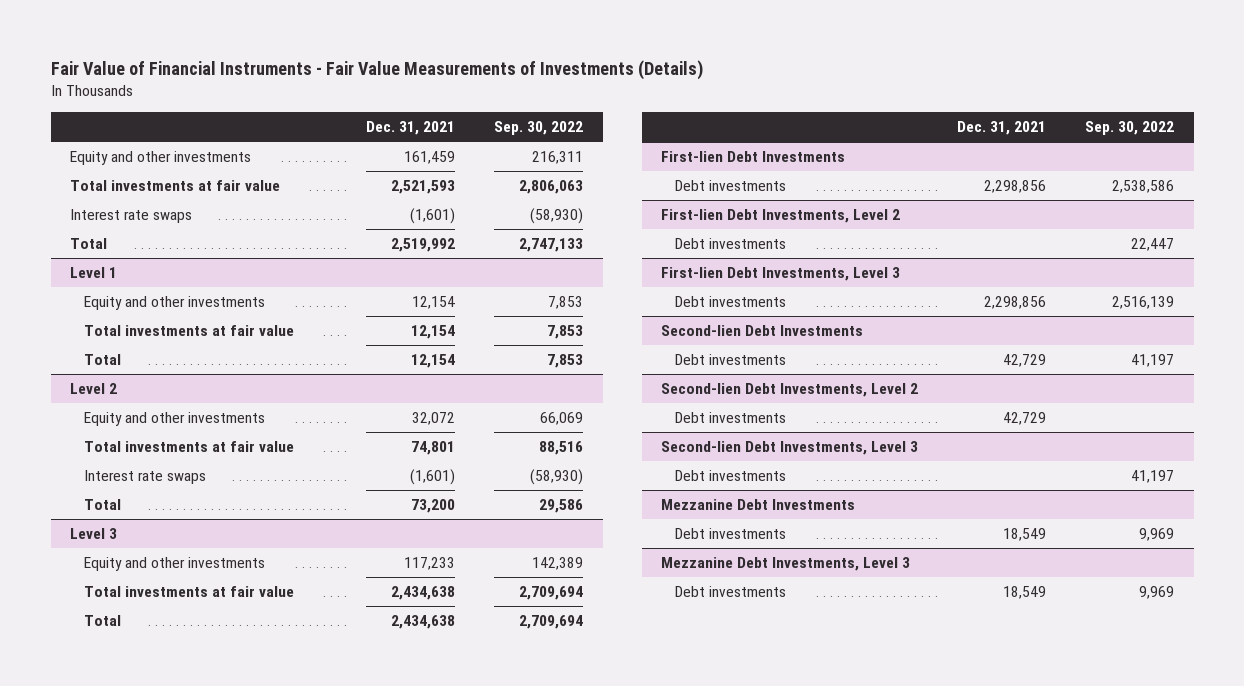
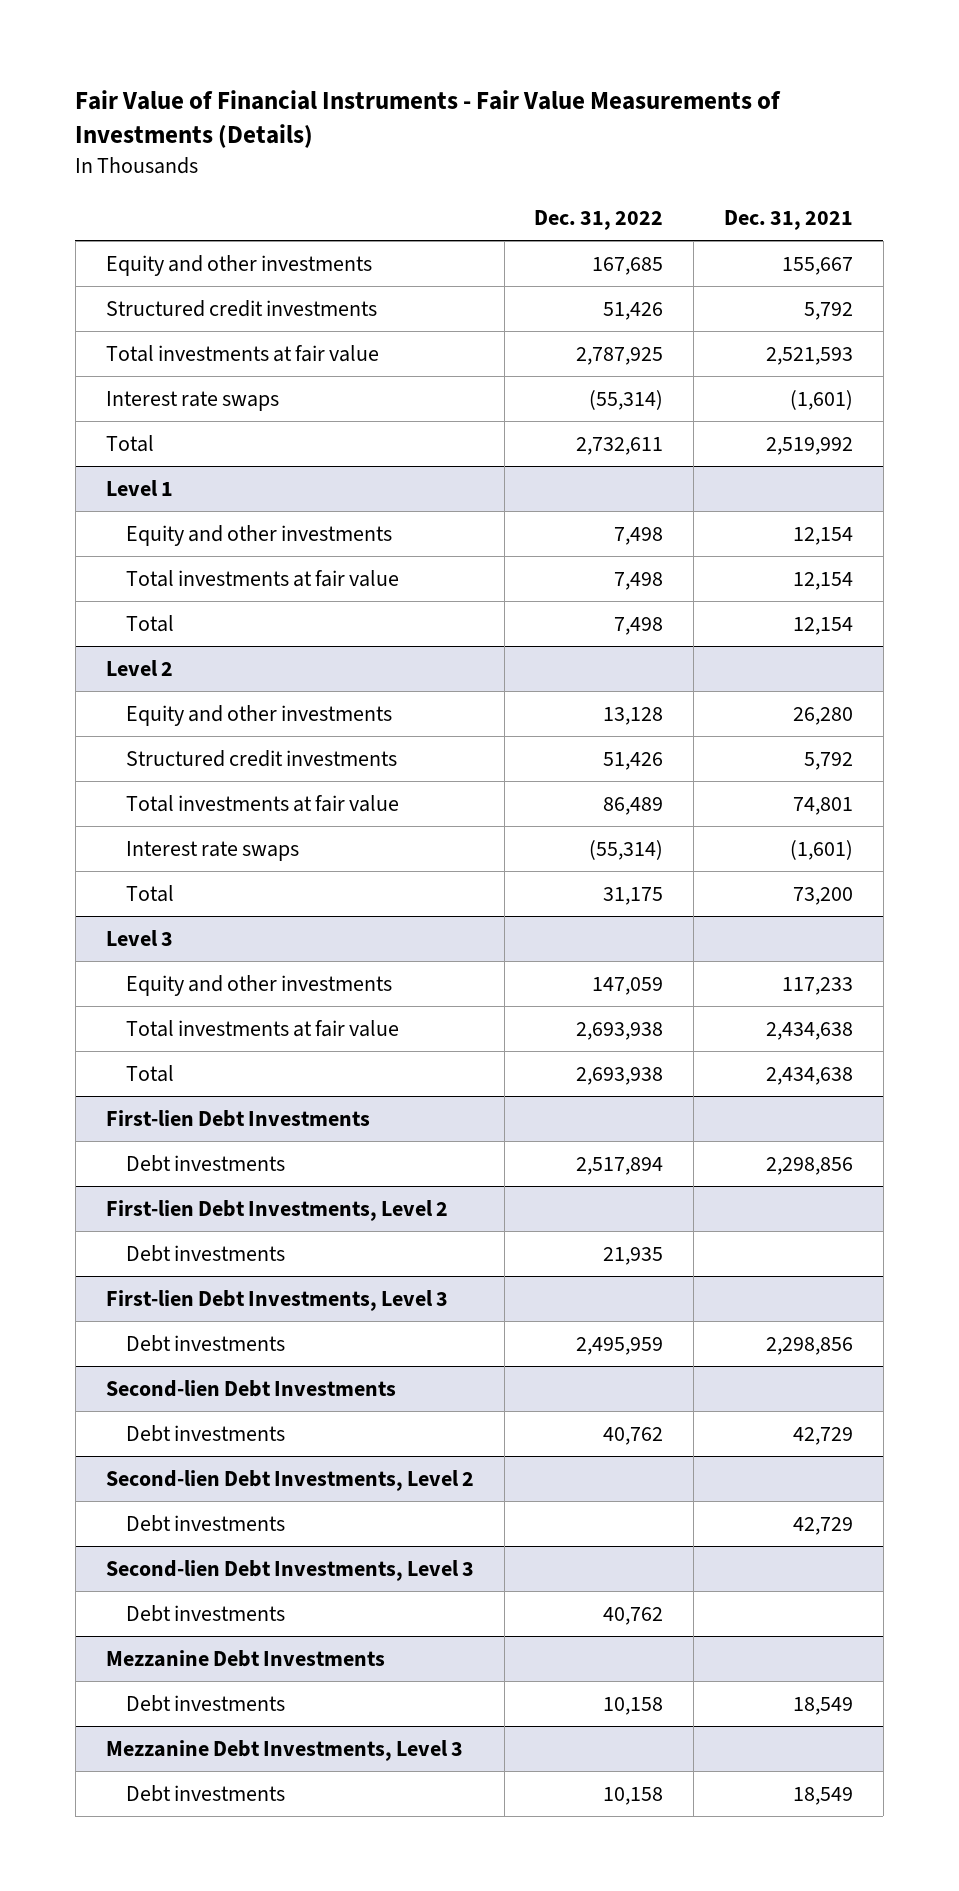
- | Dec. 31, 2021 | Sep. 30, 2022
+ | Dec. 31, 2022 | Dec. 31, 2021
- Equity and other investments | 161,459 | 216,311
+ Equity and other investments | 167,685 | 155,667
+ Structured credit investments | 51,426 | 5,792
@ Level 2
- Equity and other investments | 32,072 | 66,069
+ Equity and other investments | 13,128 | 26,280
+ Structured credit investments | 51,426 | 5,792

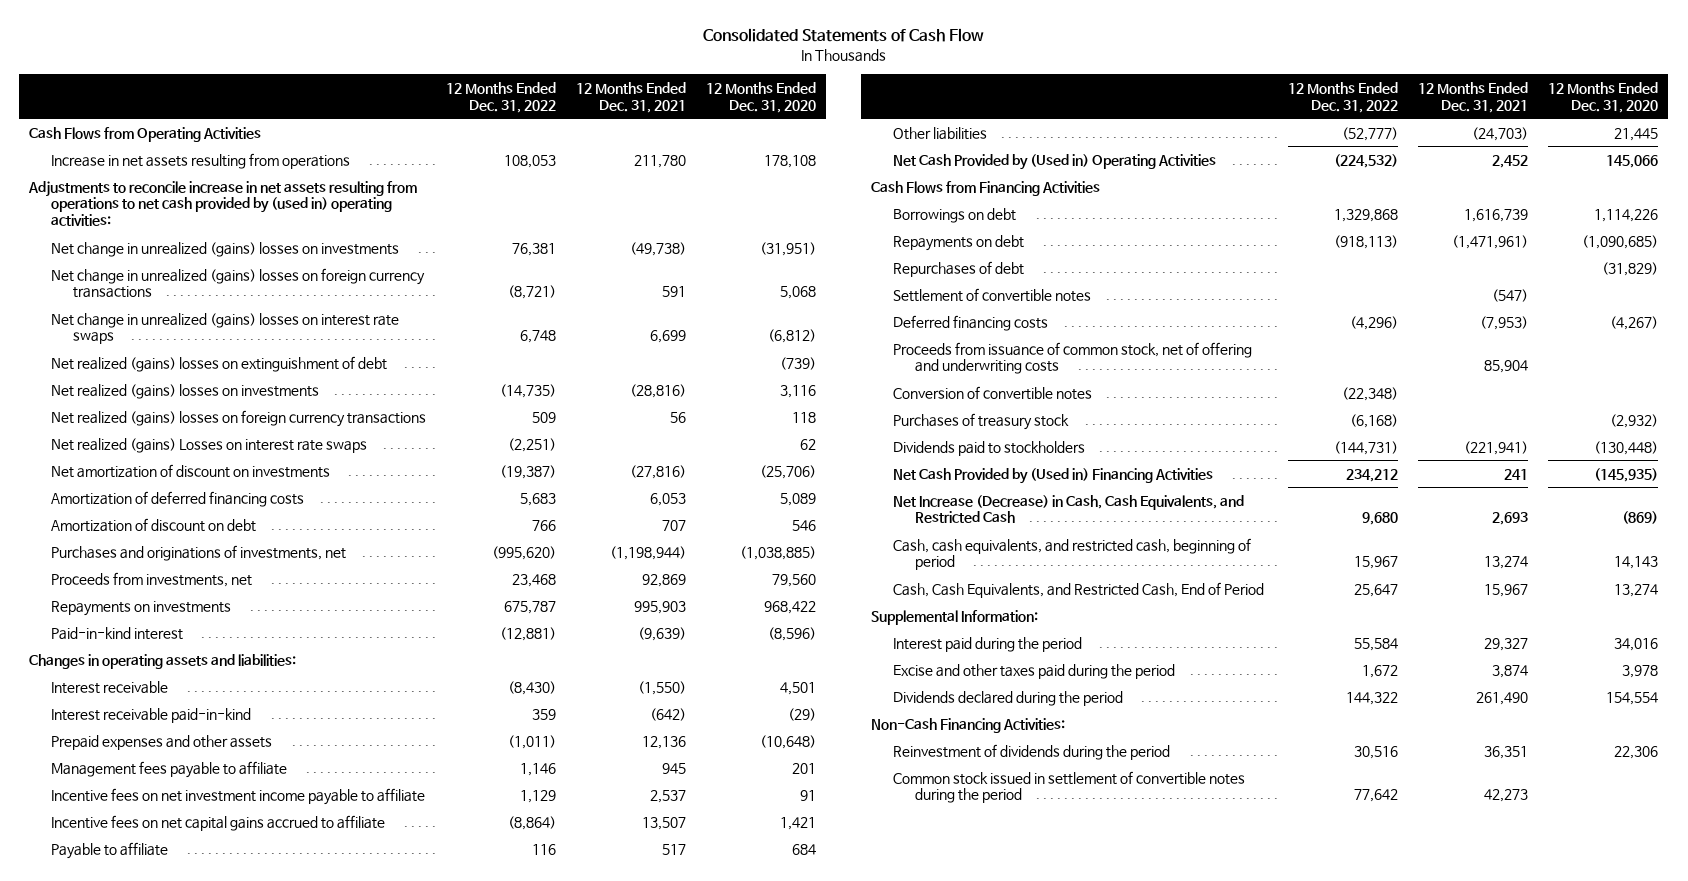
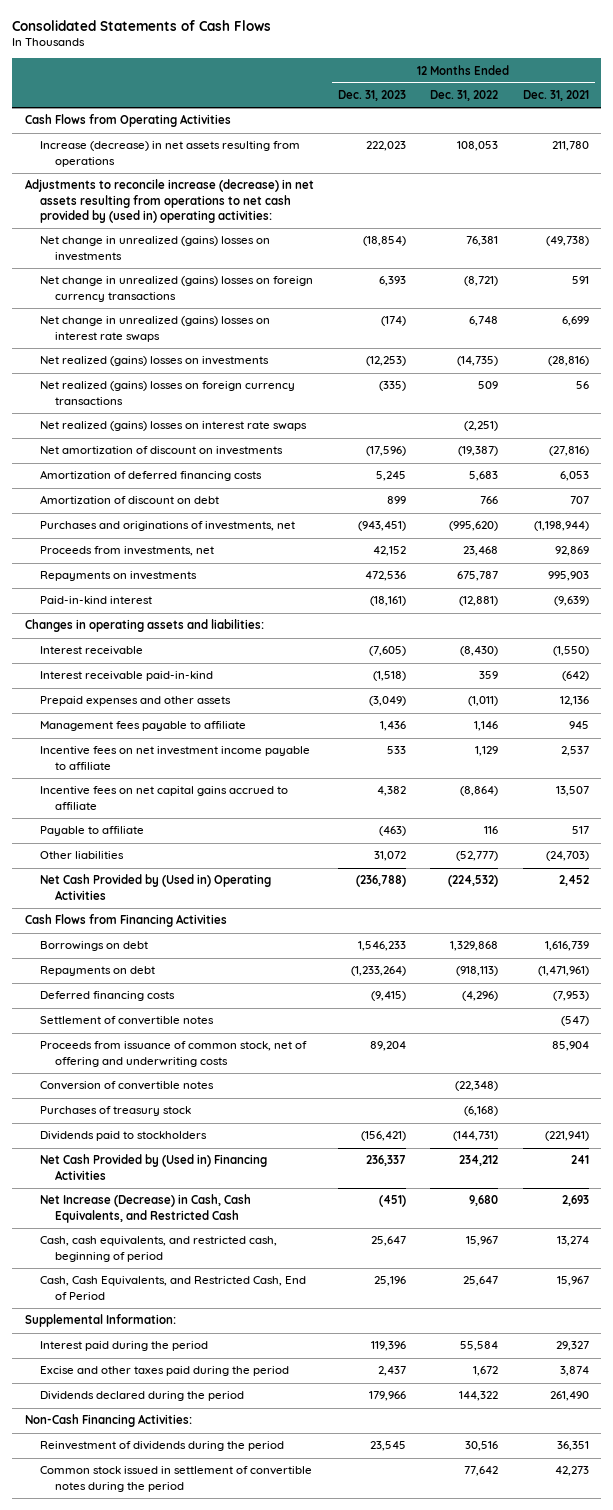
- Consolidated Statements of Cash Flow
+ Consolidated Statements of Cash Flows
- | 12 Months Ended Dec. 31, 2022 | 12 Months Ended Dec. 31, 2021 | 12 Months Ended Dec. 31, 2020
+ | 12 Months Ended Dec. 31, 2023 | 12 Months Ended Dec. 31, 2022 | 12 Months Ended Dec. 31, 2021
- Increase in net assets resulting from operations | 108,053 | 211,780 | 178,108
- Adjustments to reconcile increase in net assets resulting from operations to net cash provided by (used in) operating activities:
+ Increase (decrease) in net assets resulting from operations | 222,023 | 108,053 | 211,780
+ Adjustments to reconcile increase (decrease) in net assets resulting from operations to net cash provided by (used in) operating activities:
- Net realized (gains) losses on extinguishment of debt | | | (739)
- Net realized (gains) Losses on interest rate swaps | (2,251) | | 62
+ Net realized (gains) losses on interest rate swaps | | (2,251) |
- Repurchases of debt | | | (31,829)
moved down: Settlement of convertible notes | | | (547)

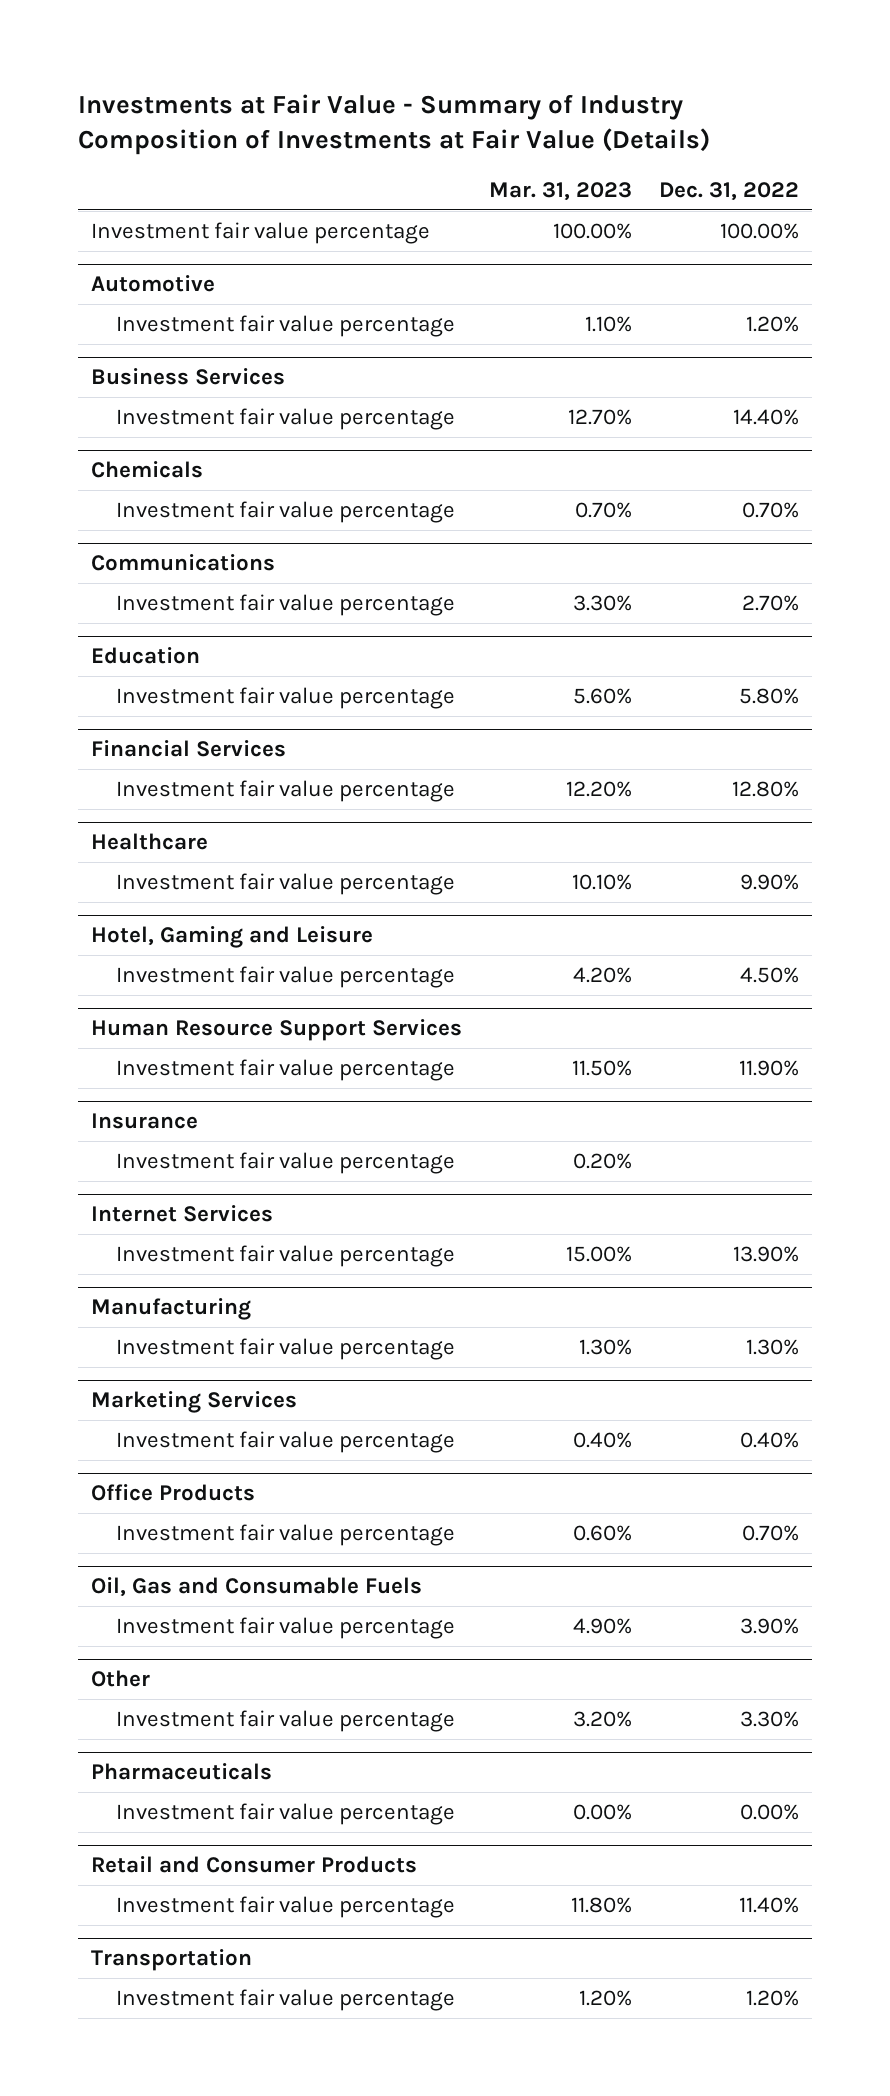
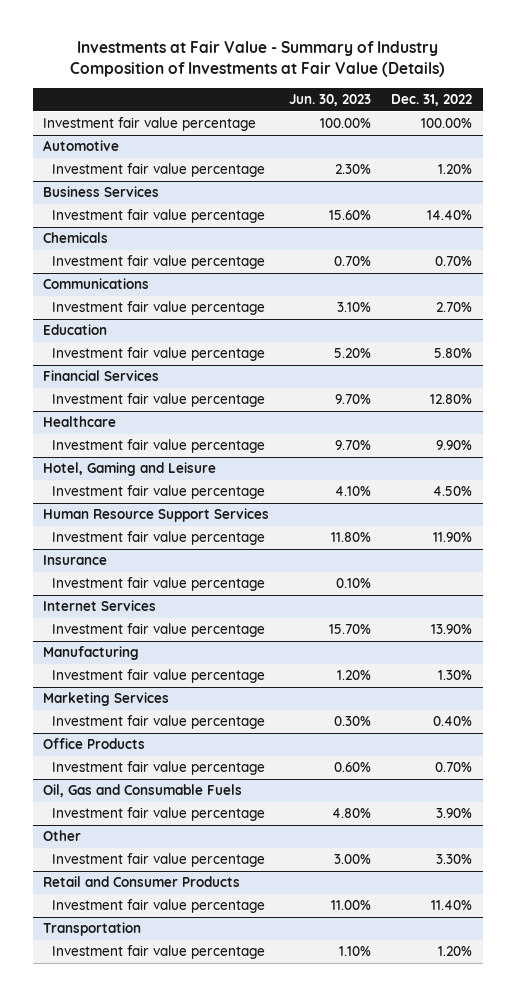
- | Mar. 31, 2023 | Dec. 31, 2022
+ | Jun. 30, 2023 | Dec. 31, 2022
- Pharmaceuticals
- Investment fair value percentage | 0.00% | 0.00%

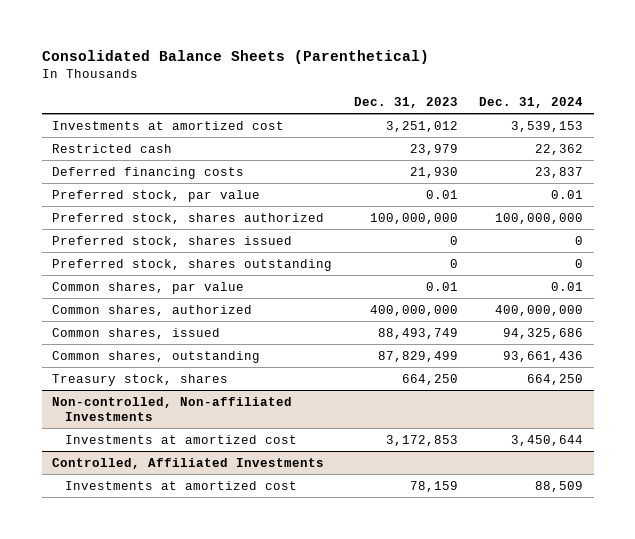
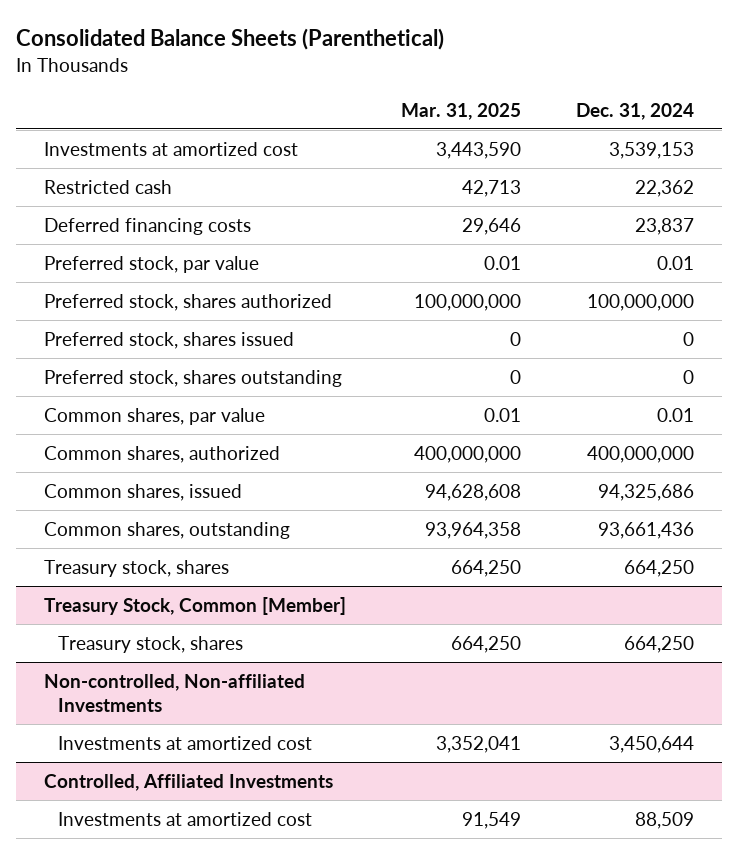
- | Dec. 31, 2023 | Dec. 31, 2024
+ | Mar. 31, 2025 | Dec. 31, 2024
+ Treasury Stock, Common [Member]
+ Treasury stock, shares | 664,250 | 664,250

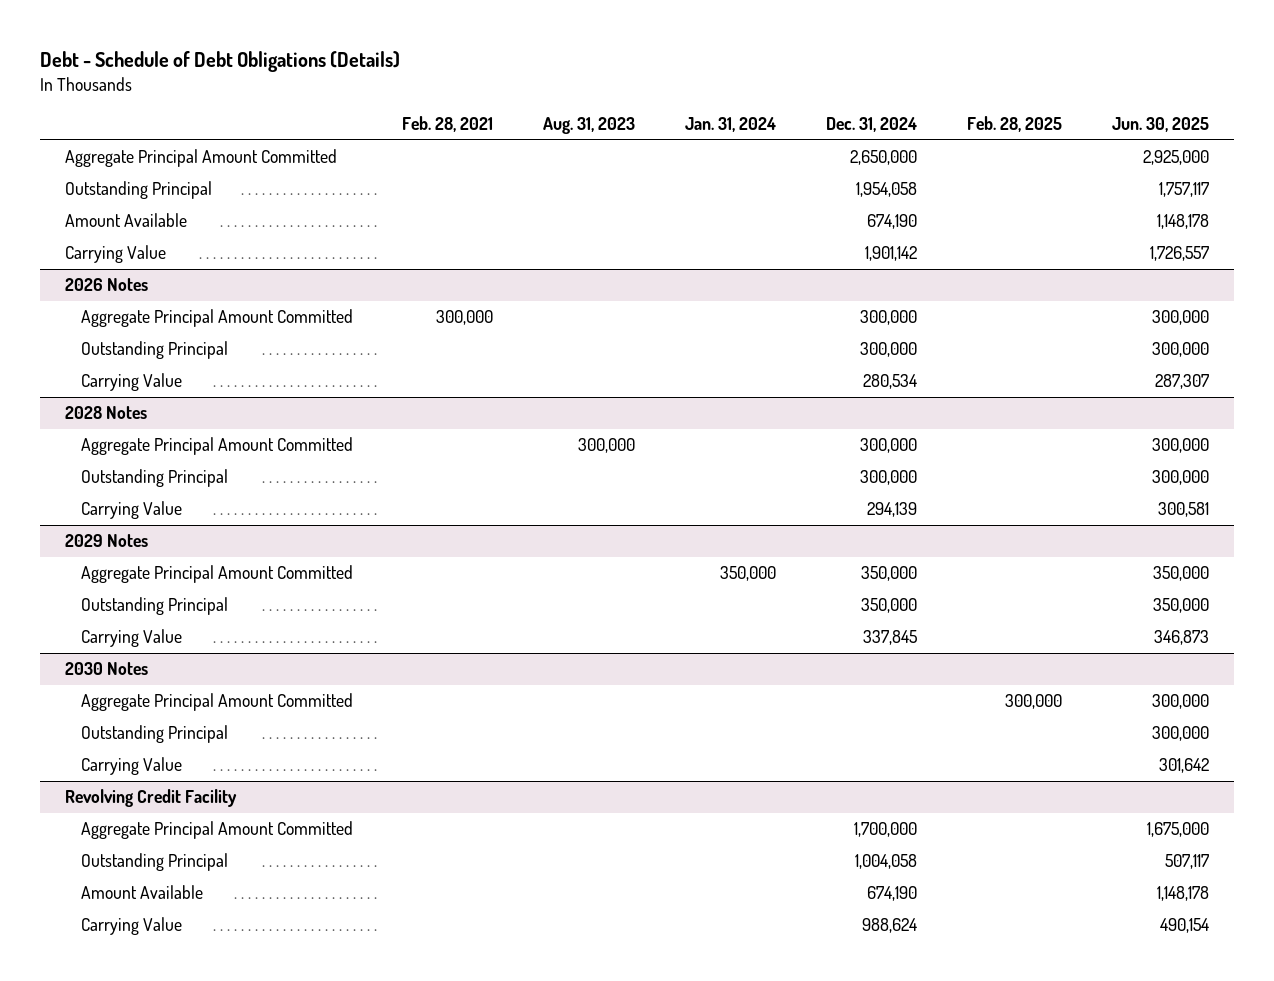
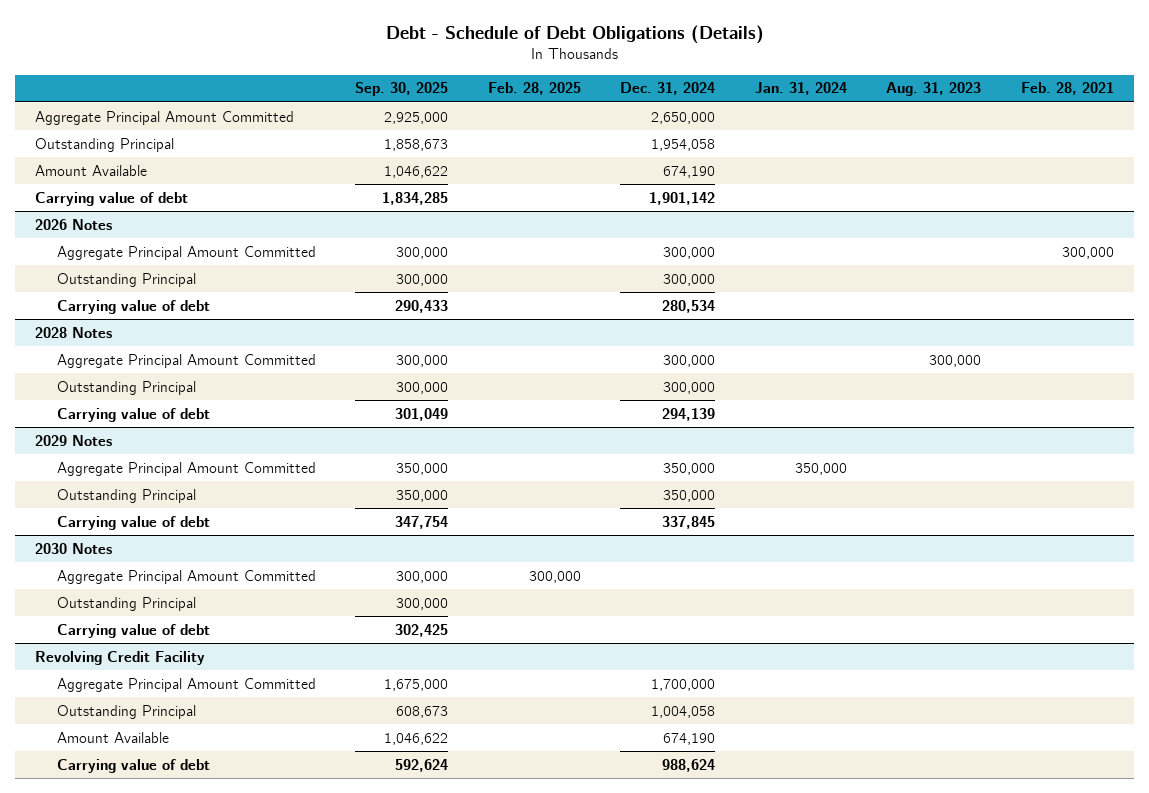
- | Feb. 28, 2021 | Aug. 31, 2023 | Jan. 31, 2024 | Dec. 31, 2024 | Feb. 28, 2025 | Jun. 30, 2025
+ | Sep. 30, 2025 | Feb. 28, 2025 | Dec. 31, 2024 | Jan. 31, 2024 | Aug. 31, 2023 | Feb. 28, 2021
- Carrying Value | | | | 1,901,142 | | 1,726,557
+ Carrying value of debt | 1,834,285 | | 1,901,142 | | |
@ 2026 Notes
- Carrying Value | | | | 280,534 | | 287,307
+ Carrying value of debt | 290,433 | | 280,534 | | |
@ 2028 Notes
- Carrying Value | | | | 294,139 | | 300,581
+ Carrying value of debt | 301,049 | | 294,139 | | |
@ 2029 Notes
- Carrying Value | | | | 337,845 | | 346,873
+ Carrying value of debt | 347,754 | | 337,845 | | |
@ 2030 Notes
- Carrying Value | | | | | | 301,642
+ Carrying value of debt | 302,425 | | | | |
@ Revolving Credit Facility
- Carrying Value | | | | 988,624 | | 490,154
+ Carrying value of debt | 592,624 | | 988,624 | | |

